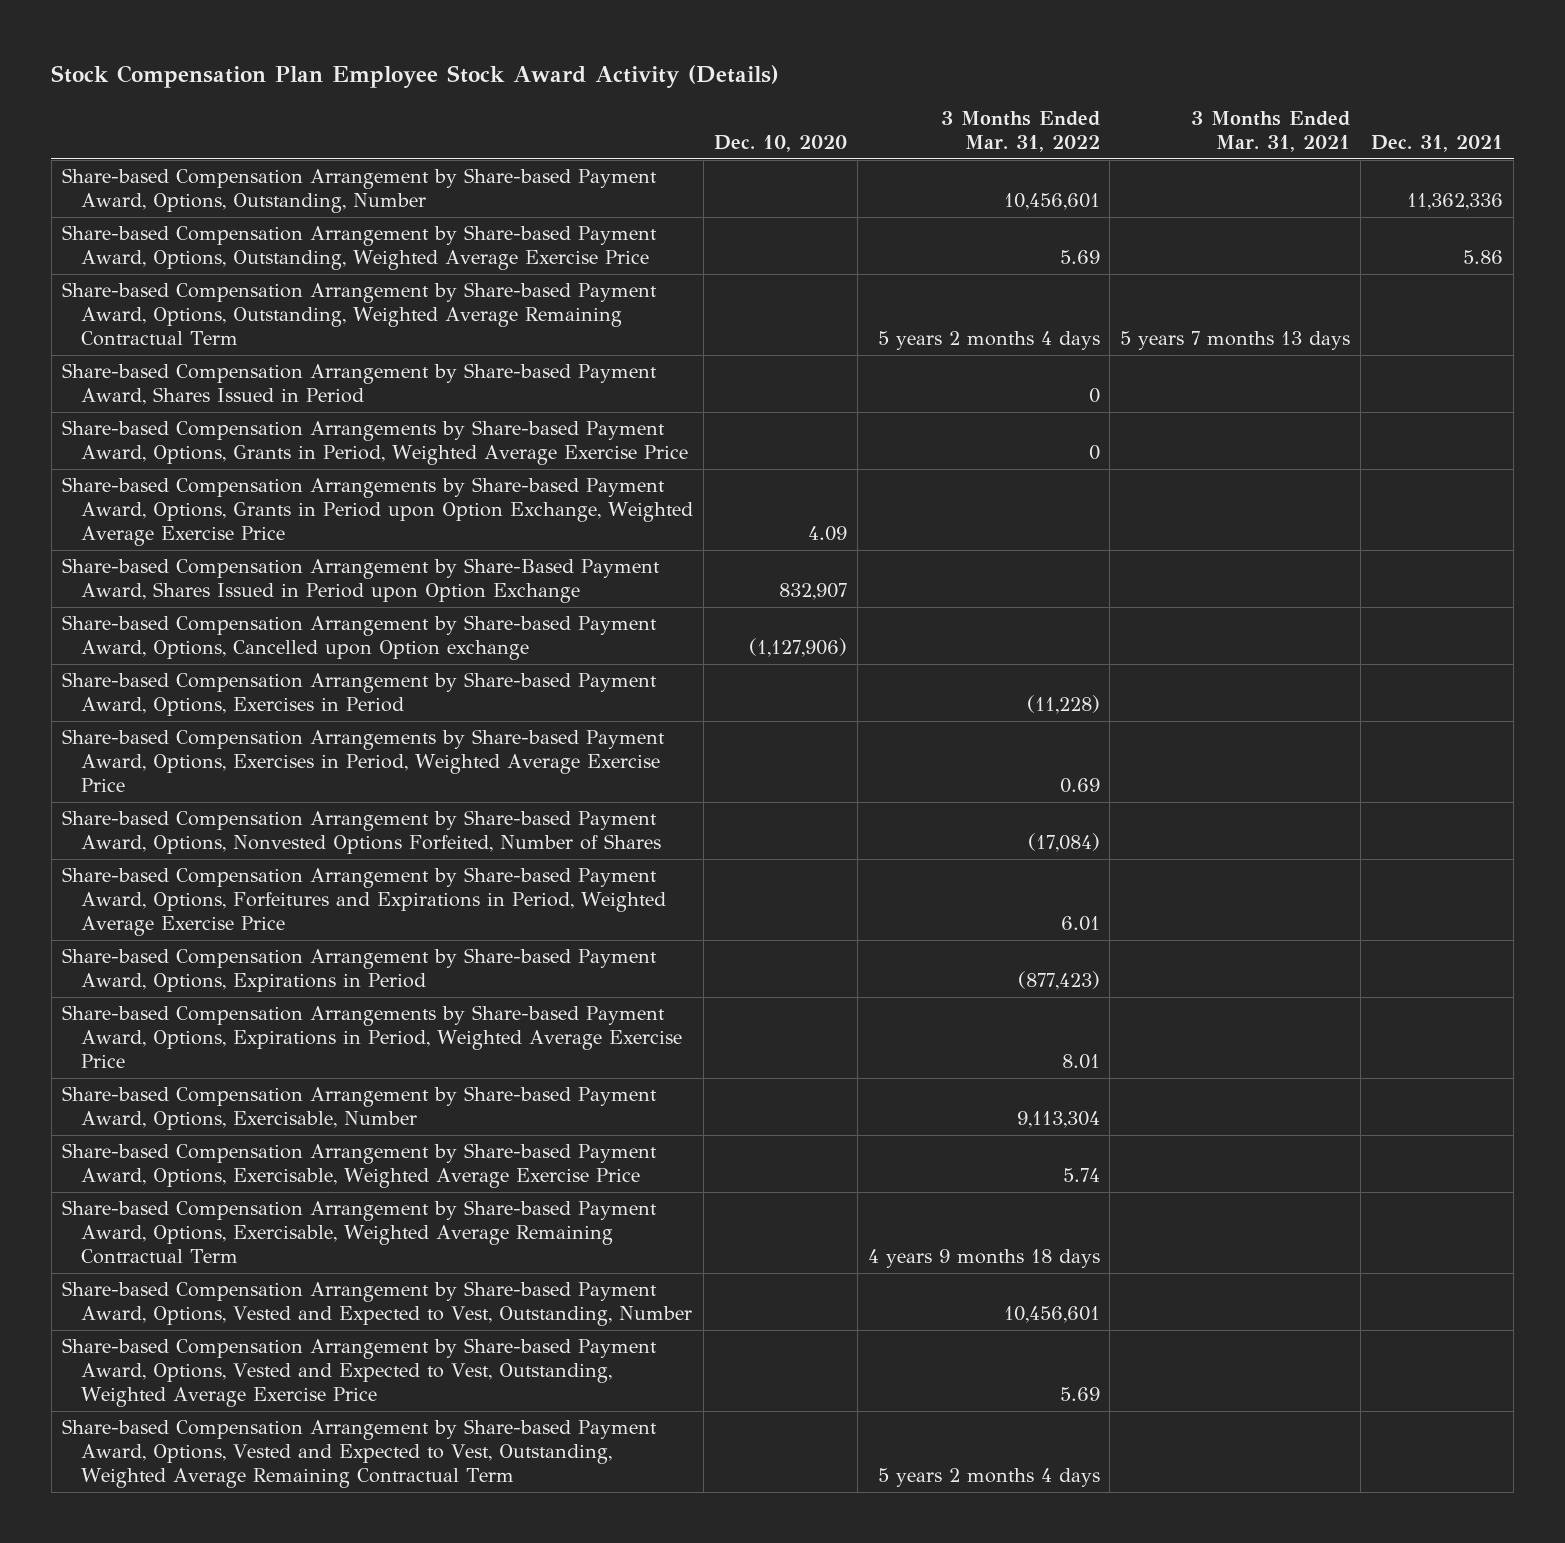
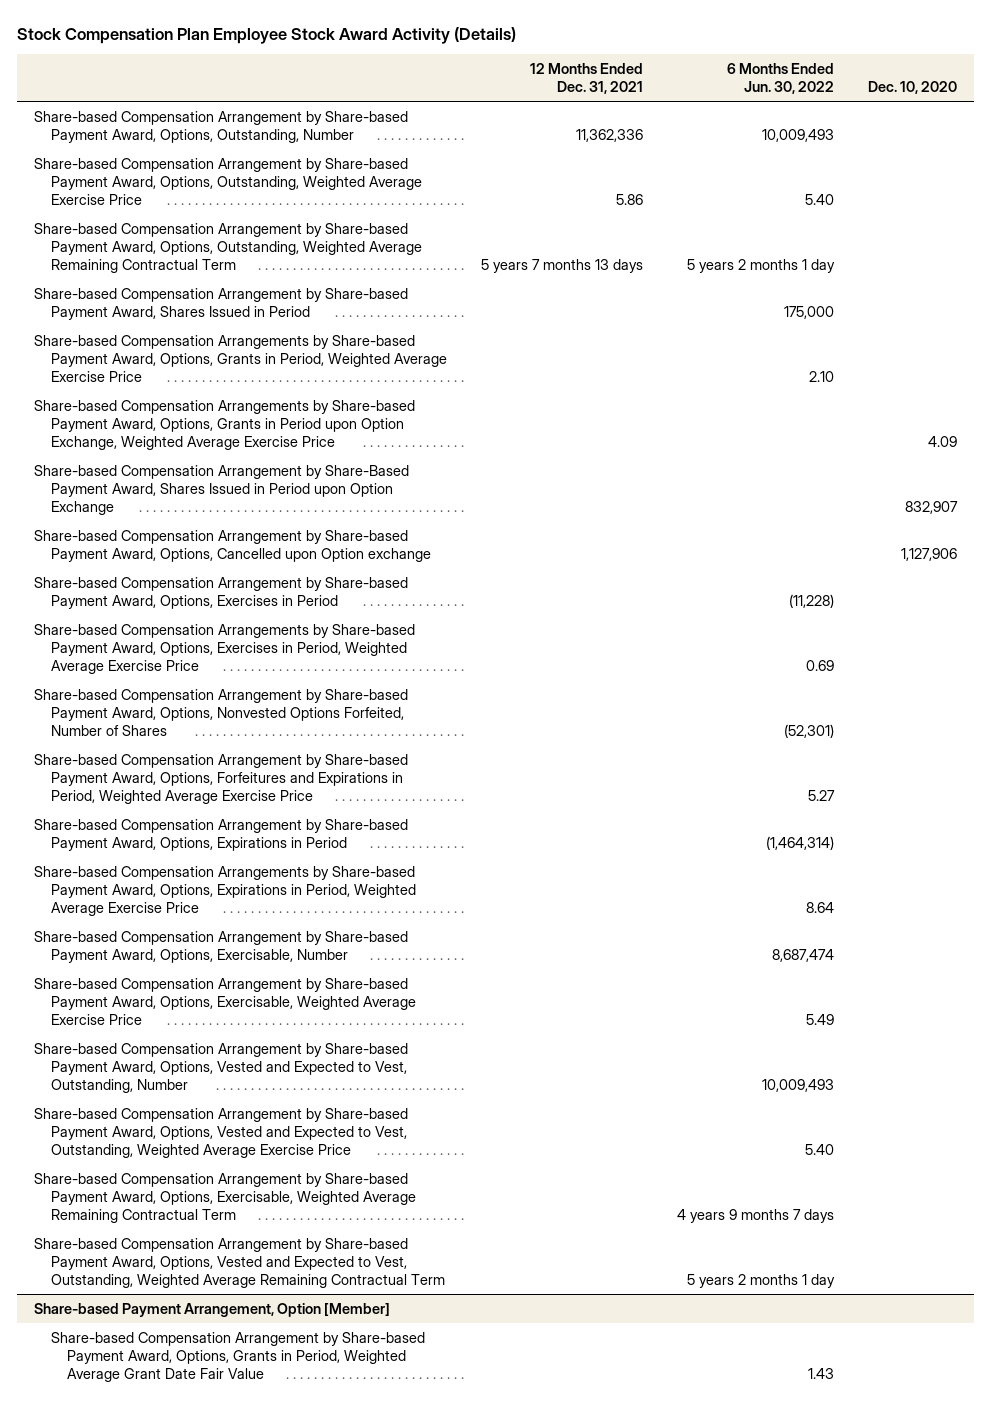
- | Dec. 10, 2020 | 3 Months Ended Mar. 31, 2022 | 3 Months Ended Mar. 31, 2021 | Dec. 31, 2021
+ | 12 Months Ended Dec. 31, 2021 | 6 Months Ended Jun. 30, 2022 | Dec. 10, 2020
- Share-based Compensation Arrangement by Share-based Payment Award, Options, Cancelled upon Option exchange | (1,127,906) | | |
+ Share-based Compensation Arrangement by Share-based Payment Award, Options, Cancelled upon Option exchange | | | 1,127,906
moved down: Share-based Compensation Arrangement by Share-based Payment Award, Options, Exercisable, Weighted Average Remaining Contractual Term | | 4 years 9 months 7 days |
+ Share-based Payment Arrangement, Option [Member]
+ Share-based Compensation Arrangement by Share-based Payment Award, Options, Grants in Period, Weighted Average Grant Date Fair Value | | 1.43 |

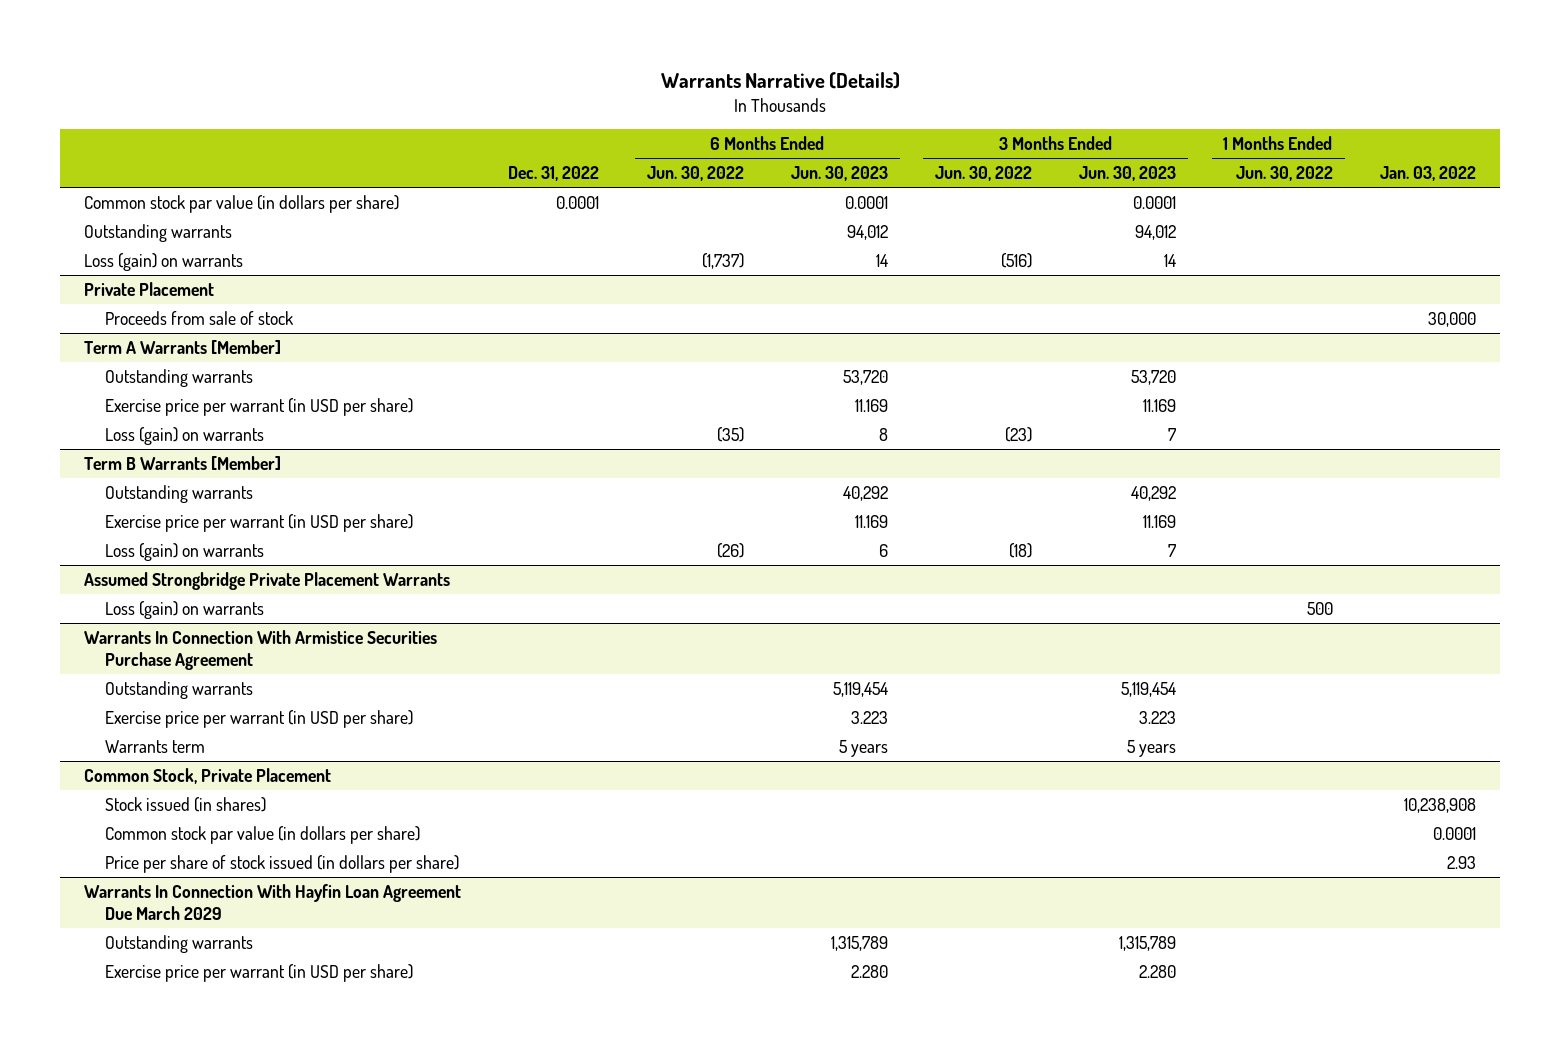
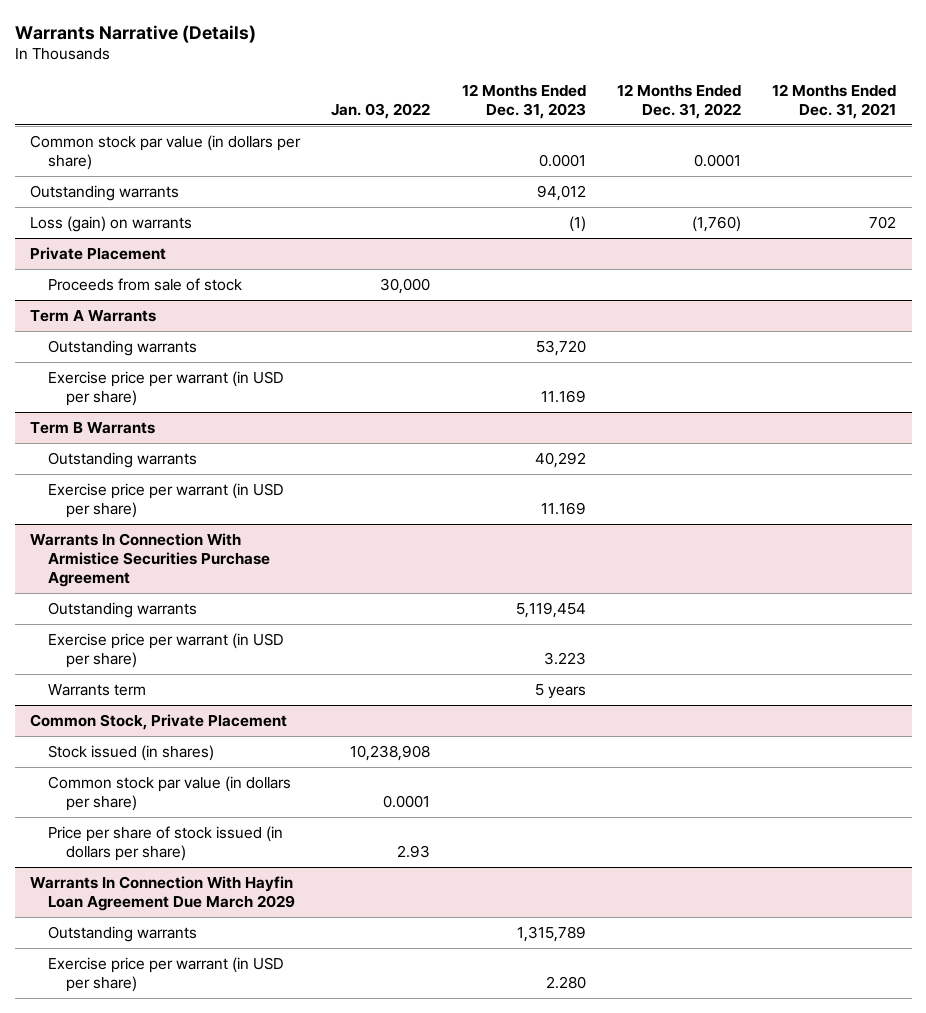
- | Dec. 31, 2022 | 6 Months Ended Jun. 30, 2022 | 6 Months Ended Jun. 30, 2023 | 3 Months Ended Jun. 30, 2022 | 3 Months Ended Jun. 30, 2023 | 1 Months Ended Jun. 30, 2022 | Jan. 03, 2022
+ | Jan. 03, 2022 | 12 Months Ended Dec. 31, 2023 | 12 Months Ended Dec. 31, 2022 | 12 Months Ended Dec. 31, 2021
- Term A Warrants [Member]
+ Term A Warrants
- Loss (gain) on warrants | | (35) | 8 | (23) | 7 | |
- Term B Warrants [Member]
+ Term B Warrants
- Loss (gain) on warrants | | (26) | 6 | (18) | 7 | |
- Assumed Strongbridge Private Placement Warrants
- Loss (gain) on warrants | | | | | | 500 |

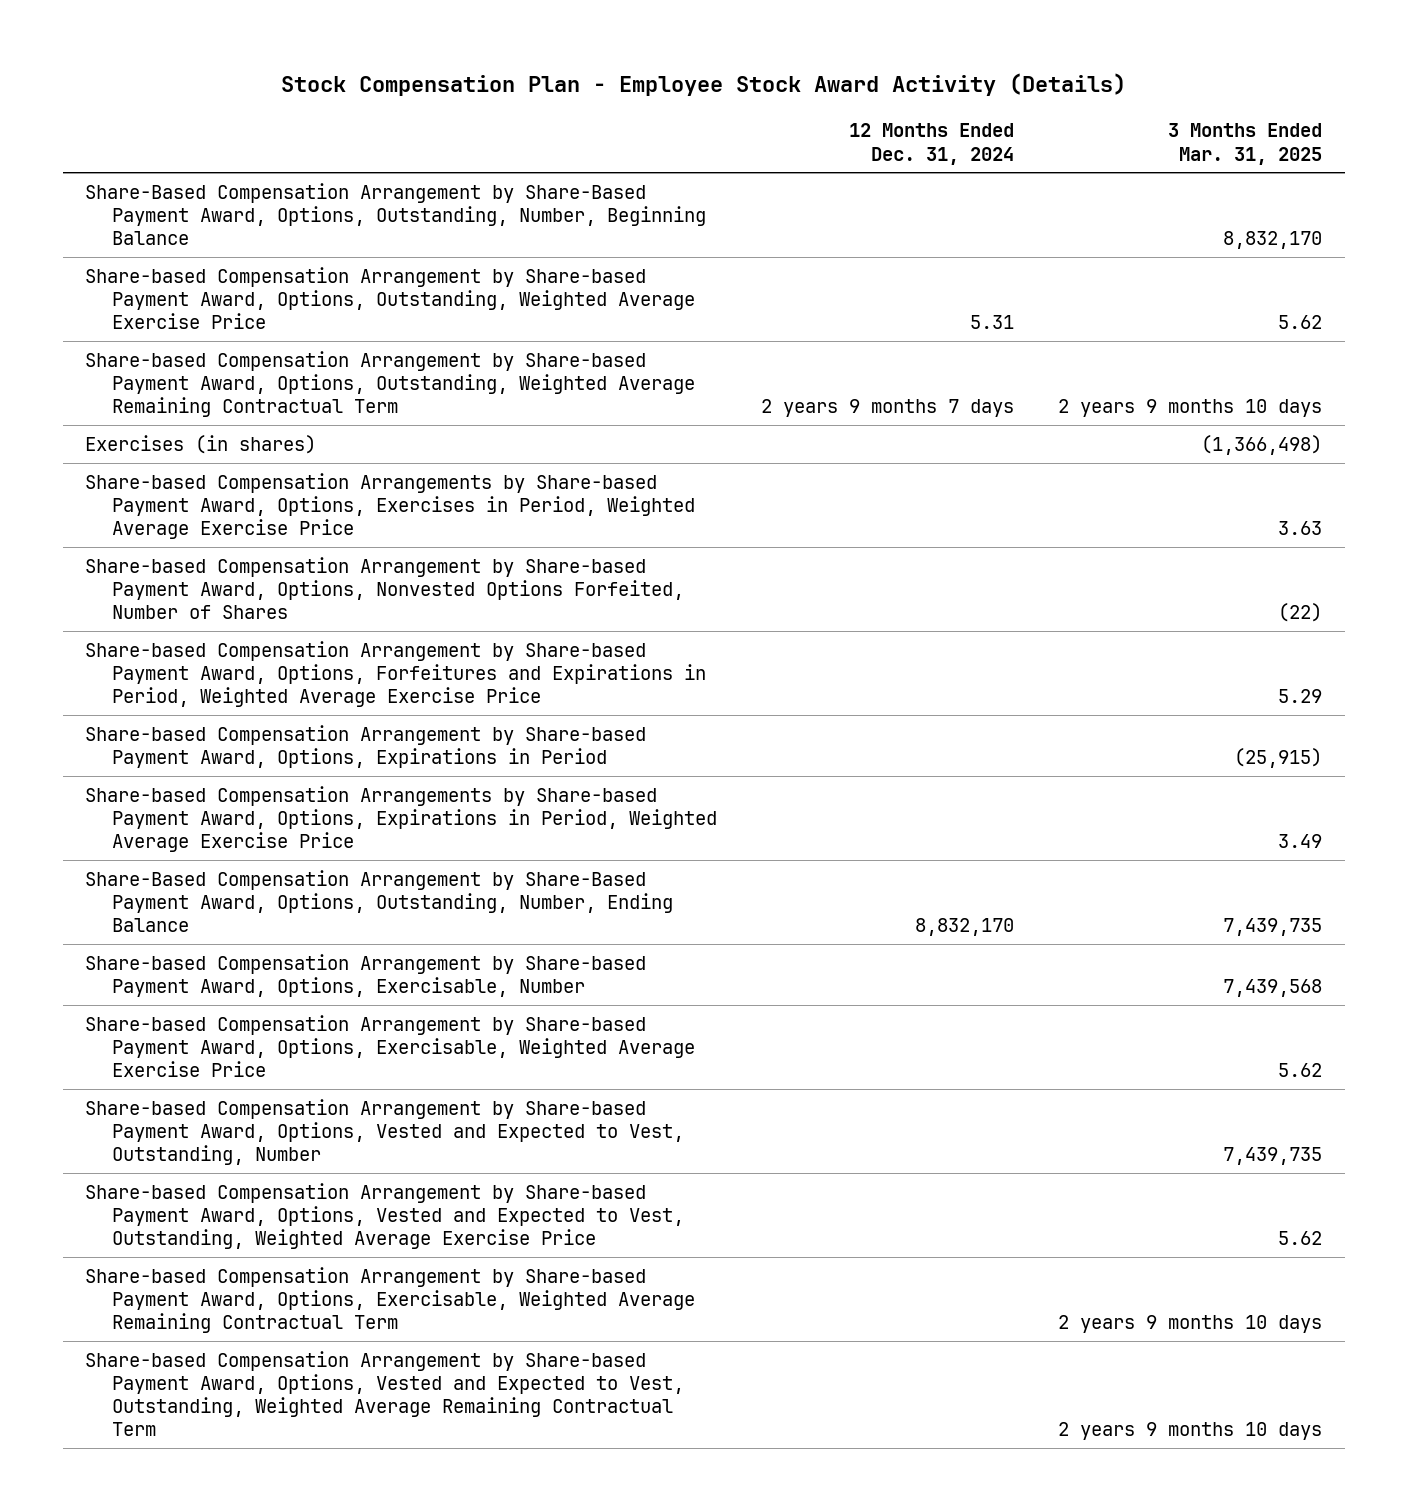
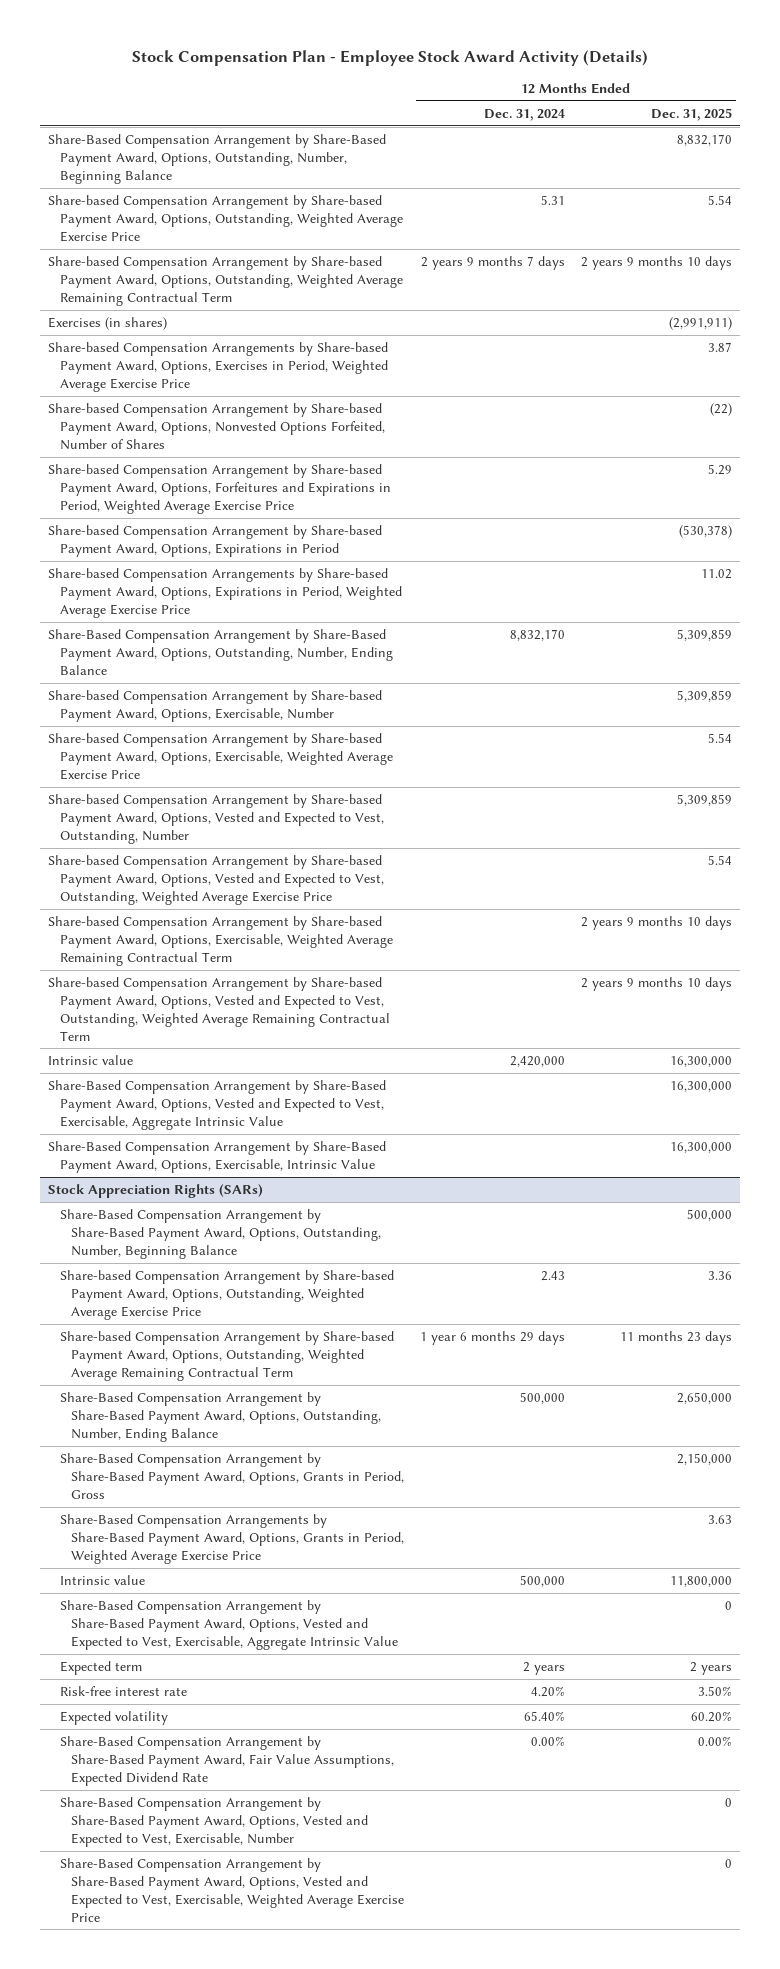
- | 12 Months Ended Dec. 31, 2024 | 3 Months Ended Mar. 31, 2025
+ | 12 Months Ended Dec. 31, 2024 | 12 Months Ended Dec. 31, 2025
+ Intrinsic value | 2,420,000 | 16,300,000
+ Share-Based Compensation Arrangement by Share-Based Payment Award, Options, Vested and Expected to Vest, Exercisable, Aggregate Intrinsic Value | | 16,300,000
+ Share-Based Compensation Arrangement by Share-Based Payment Award, Options, Exercisable, Intrinsic Value | | 16,300,000
+ Stock Appreciation Rights (SARs)
+ Share-Based Compensation Arrangement by Share-Based Payment Award, Options, Outstanding, Number, Beginning Balance | | 500,000
+ Share-based Compensation Arrangement by Share-based Payment Award, Options, Outstanding, Weighted Average Exercise Price | 2.43 | 3.36
+ Share-based Compensation Arrangement by Share-based Payment Award, Options, Outstanding, Weighted Average Remaining Contractual Term | 1 year 6 months 29 days | 11 months 23 days
+ Share-Based Compensation Arrangement by Share-Based Payment Award, Options, Outstanding, Number, Ending Balance | 500,000 | 2,650,000
+ Share-Based Compensation Arrangement by Share-Based Payment Award, Options, Grants in Period, Gross | | 2,150,000
+ Share-Based Compensation Arrangements by Share-Based Payment Award, Options, Grants in Period, Weighted Average Exercise Price | | 3.63
+ Intrinsic value | 500,000 | 11,800,000
+ Share-Based Compensation Arrangement by Share-Based Payment Award, Options, Vested and Expected to Vest, Exercisable, Aggregate Intrinsic Value | | 0
+ Expected term | 2 years | 2 years
+ Risk-free interest rate | 4.20% | 3.50%
+ Expected volatility | 65.40% | 60.20%
+ Share-Based Compensation Arrangement by Share-Based Payment Award, Fair Value Assumptions, Expected Dividend Rate | 0.00% | 0.00%
+ Share-Based Compensation Arrangement by Share-Based Payment Award, Options, Vested and Expected to Vest, Exercisable, Number | | 0
+ Share-Based Compensation Arrangement by Share-Based Payment Award, Options, Vested and Expected to Vest, Exercisable, Weighted Average Exercise Price | | 0

